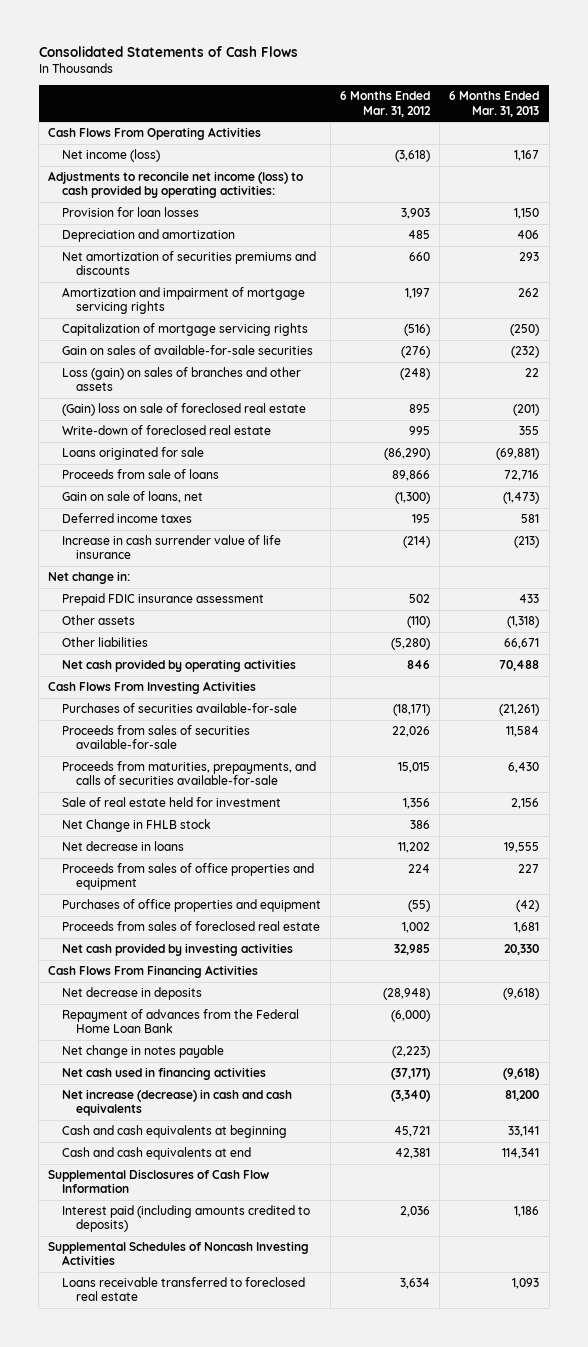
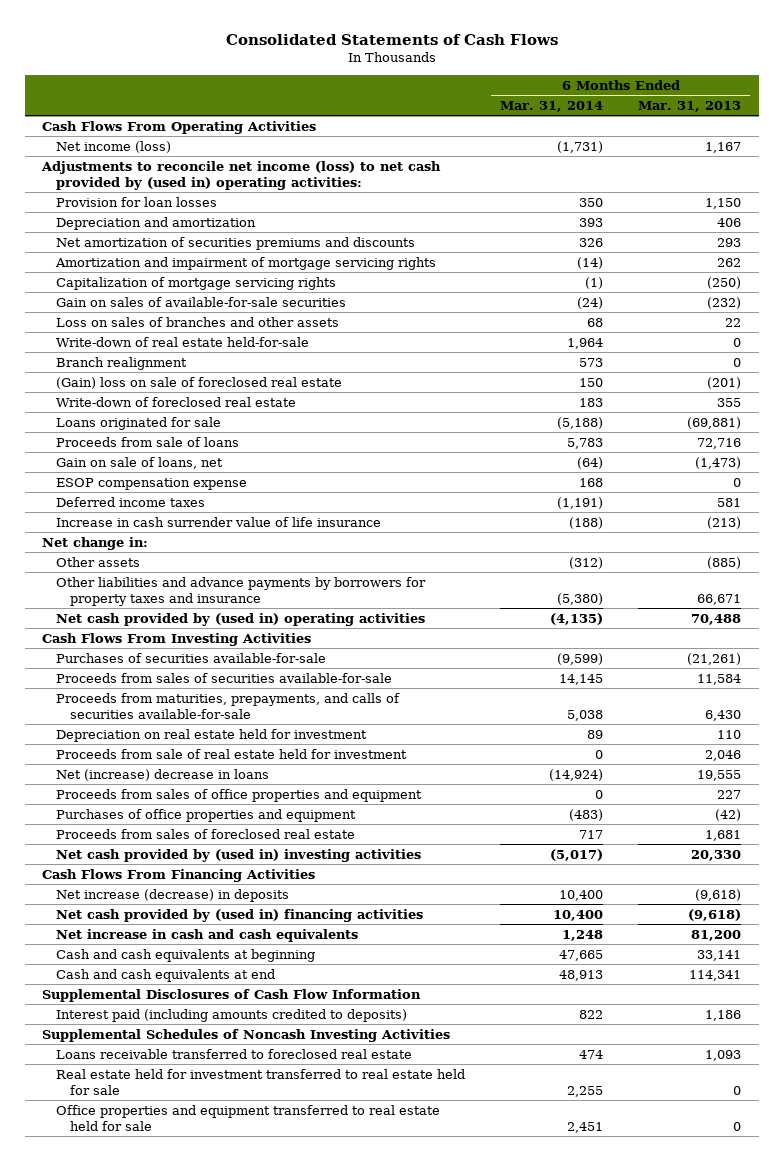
- | 6 Months Ended Mar. 31, 2012 | 6 Months Ended Mar. 31, 2013
+ | 6 Months Ended Mar. 31, 2014 | 6 Months Ended Mar. 31, 2013
- Adjustments to reconcile net income (loss) to cash provided by operating activities:
+ Adjustments to reconcile net income (loss) to net cash provided by (used in) operating activities:
- Loss (gain) on sales of branches and other assets | (248) | 22
+ Loss on sales of branches and other assets | 68 | 22
+ Write-down of real estate held-for-sale | 1,964 | 0
+ Branch realignment | 573 | 0
+ ESOP compensation expense | 168 | 0
- Prepaid FDIC insurance assessment | 502 | 433
- Other assets | (110) | (1,318)
- Other liabilities | (5,280) | 66,671
- Net cash provided by operating activities | 846 | 70,488
+ Other assets | (312) | (885)
+ Other liabilities and advance payments by borrowers for property taxes and insurance | (5,380) | 66,671
+ Net cash provided by (used in) operating activities | (4,135) | 70,488
- Sale of real estate held for investment | 1,356 | 2,156
- Net Change in FHLB stock | 386 |
- Net decrease in loans | 11,202 | 19,555
+ Depreciation on real estate held for investment | 89 | 110
+ Proceeds from sale of real estate held for investment | 0 | 2,046
+ Net (increase) decrease in loans | (14,924) | 19,555
- Net cash provided by investing activities | 32,985 | 20,330
+ Net cash provided by (used in) investing activities | (5,017) | 20,330
- Net decrease in deposits | (28,948) | (9,618)
- Repayment of advances from the Federal Home Loan Bank | (6,000) |
- Net change in notes payable | (2,223) |
- Net cash used in financing activities | (37,171) | (9,618)
- Net increase (decrease) in cash and cash equivalents | (3,340) | 81,200
+ Net increase (decrease) in deposits | 10,400 | (9,618)
+ Net cash provided by (used in) financing activities | 10,400 | (9,618)
+ Net increase in cash and cash equivalents | 1,248 | 81,200
+ Real estate held for investment transferred to real estate held for sale | 2,255 | 0
+ Office properties and equipment transferred to real estate held for sale | 2,451 | 0

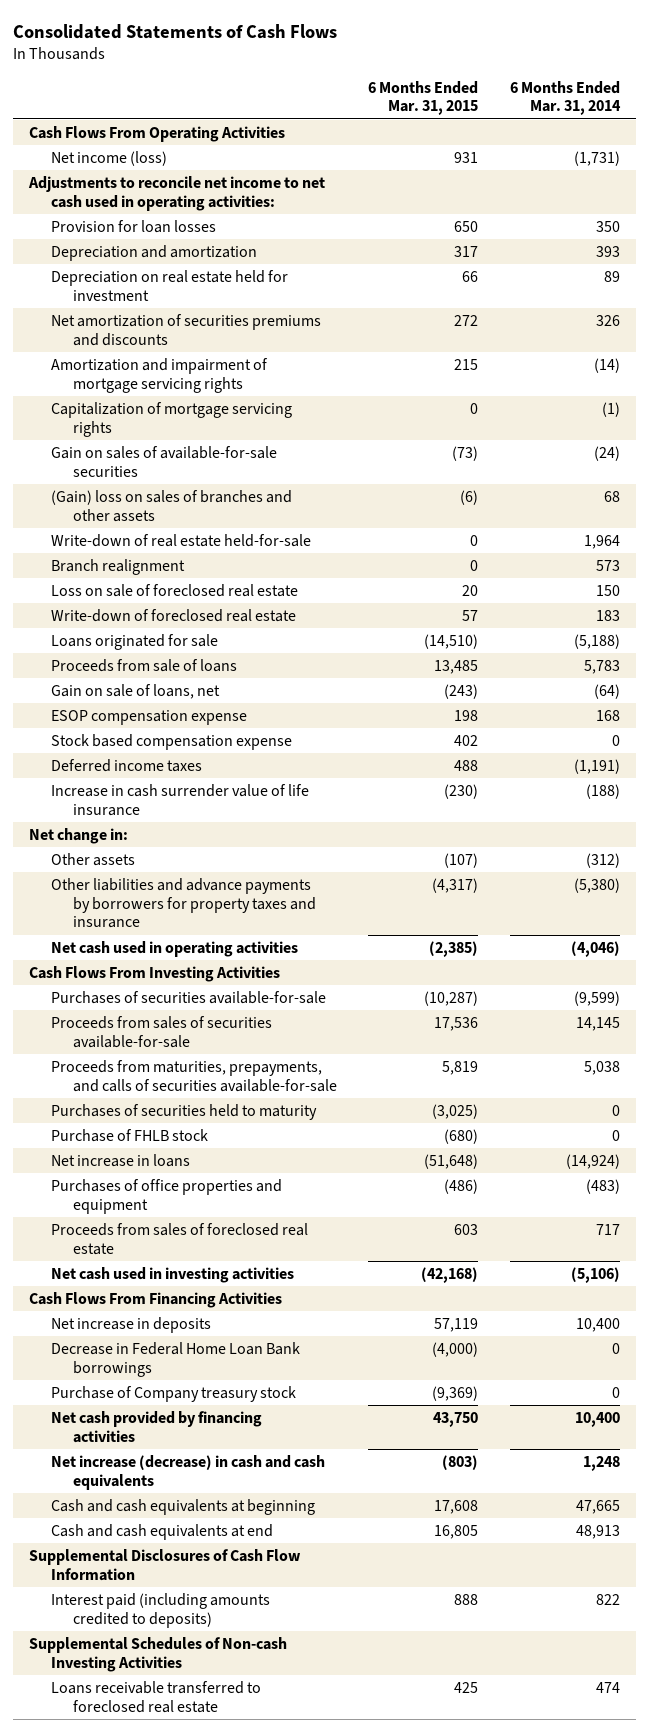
- | 6 Months Ended Mar. 31, 2014 | 6 Months Ended Mar. 31, 2013
+ | 6 Months Ended Mar. 31, 2015 | 6 Months Ended Mar. 31, 2014
- Adjustments to reconcile net income (loss) to net cash provided by (used in) operating activities:
+ Adjustments to reconcile net income to net cash used in operating activities:
moved up: Depreciation on real estate held for investment | 66 | 89
- Loss on sales of branches and other assets | 68 | 22
+ (Gain) loss on sales of branches and other assets | (6) | 68
- (Gain) loss on sale of foreclosed real estate | 150 | (201)
+ Loss on sale of foreclosed real estate | 20 | 150
+ Stock based compensation expense | 402 | 0
- Net cash provided by (used in) operating activities | (4,135) | 70,488
+ Net cash used in operating activities | (2,385) | (4,046)
- Proceeds from sale of real estate held for investment | 0 | 2,046
- Net (increase) decrease in loans | (14,924) | 19,555
- Proceeds from sales of office properties and equipment | 0 | 227
+ Purchases of securities held to maturity | (3,025) | 0
+ Purchase of FHLB stock | (680) | 0
+ Net increase in loans | (51,648) | (14,924)
- Net cash provided by (used in) investing activities | (5,017) | 20,330
+ Net cash used in investing activities | (42,168) | (5,106)
- Net increase (decrease) in deposits | 10,400 | (9,618)
- Net cash provided by (used in) financing activities | 10,400 | (9,618)
- Net increase in cash and cash equivalents | 1,248 | 81,200
+ Net increase in deposits | 57,119 | 10,400
+ Decrease in Federal Home Loan Bank borrowings | (4,000) | 0
+ Purchase of Company treasury stock | (9,369) | 0
+ Net cash provided by financing activities | 43,750 | 10,400
+ Net increase (decrease) in cash and cash equivalents | (803) | 1,248
- Supplemental Schedules of Noncash Investing Activities
+ Supplemental Schedules of Non-cash Investing Activities
- Real estate held for investment transferred to real estate held for sale | 2,255 | 0
- Office properties and equipment transferred to real estate held for sale | 2,451 | 0

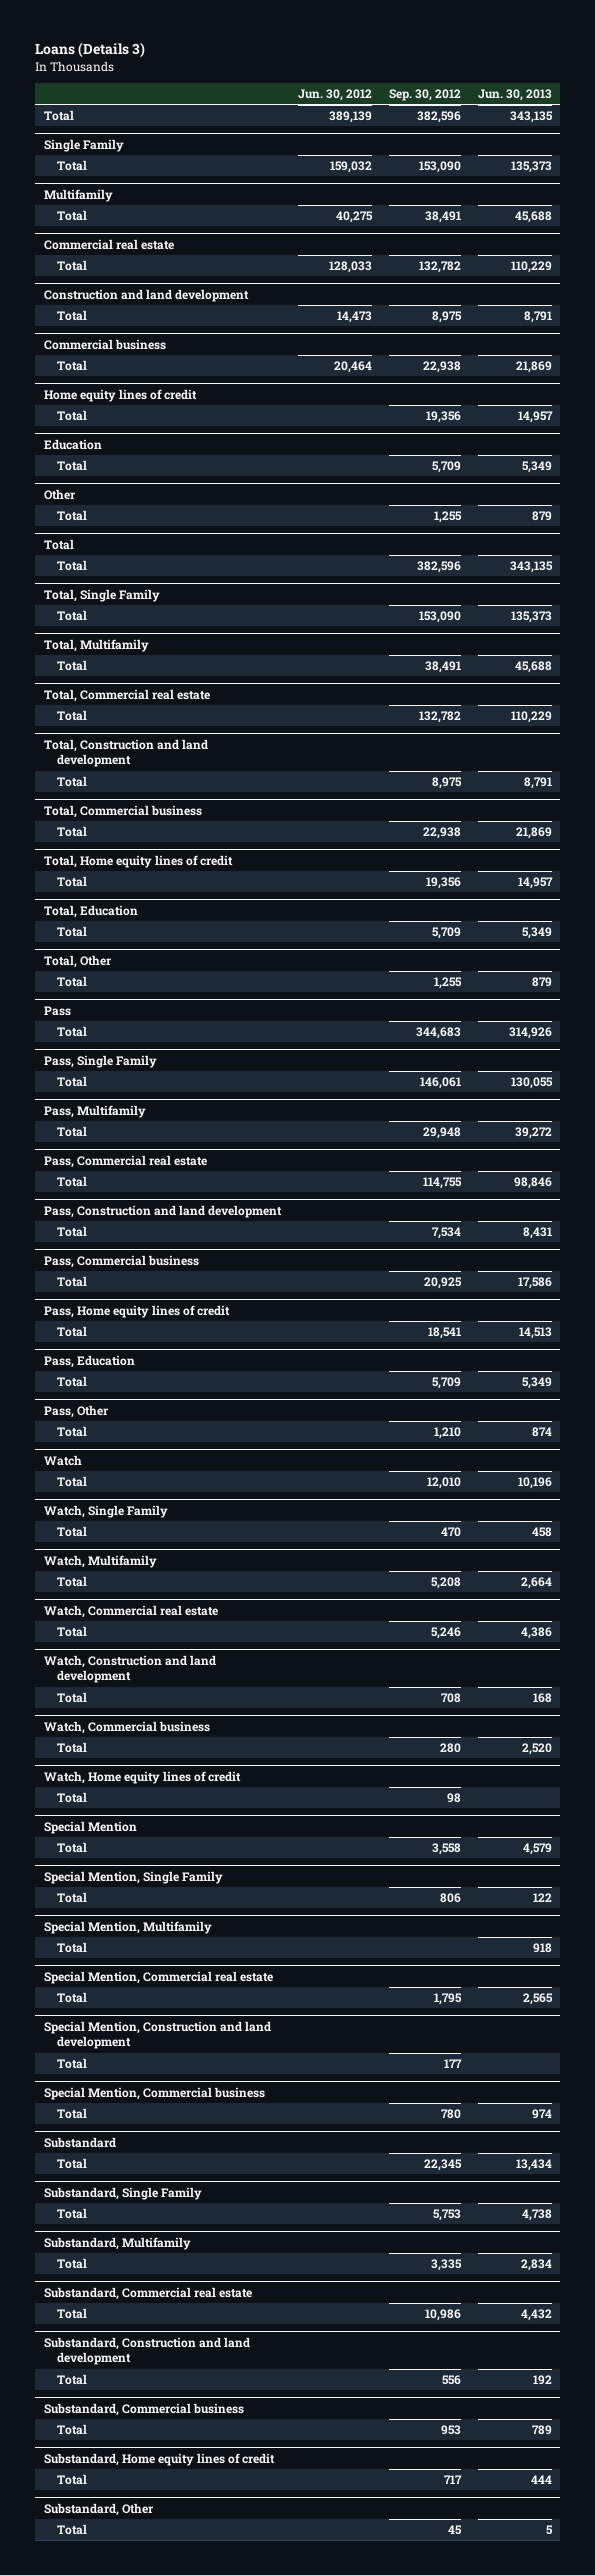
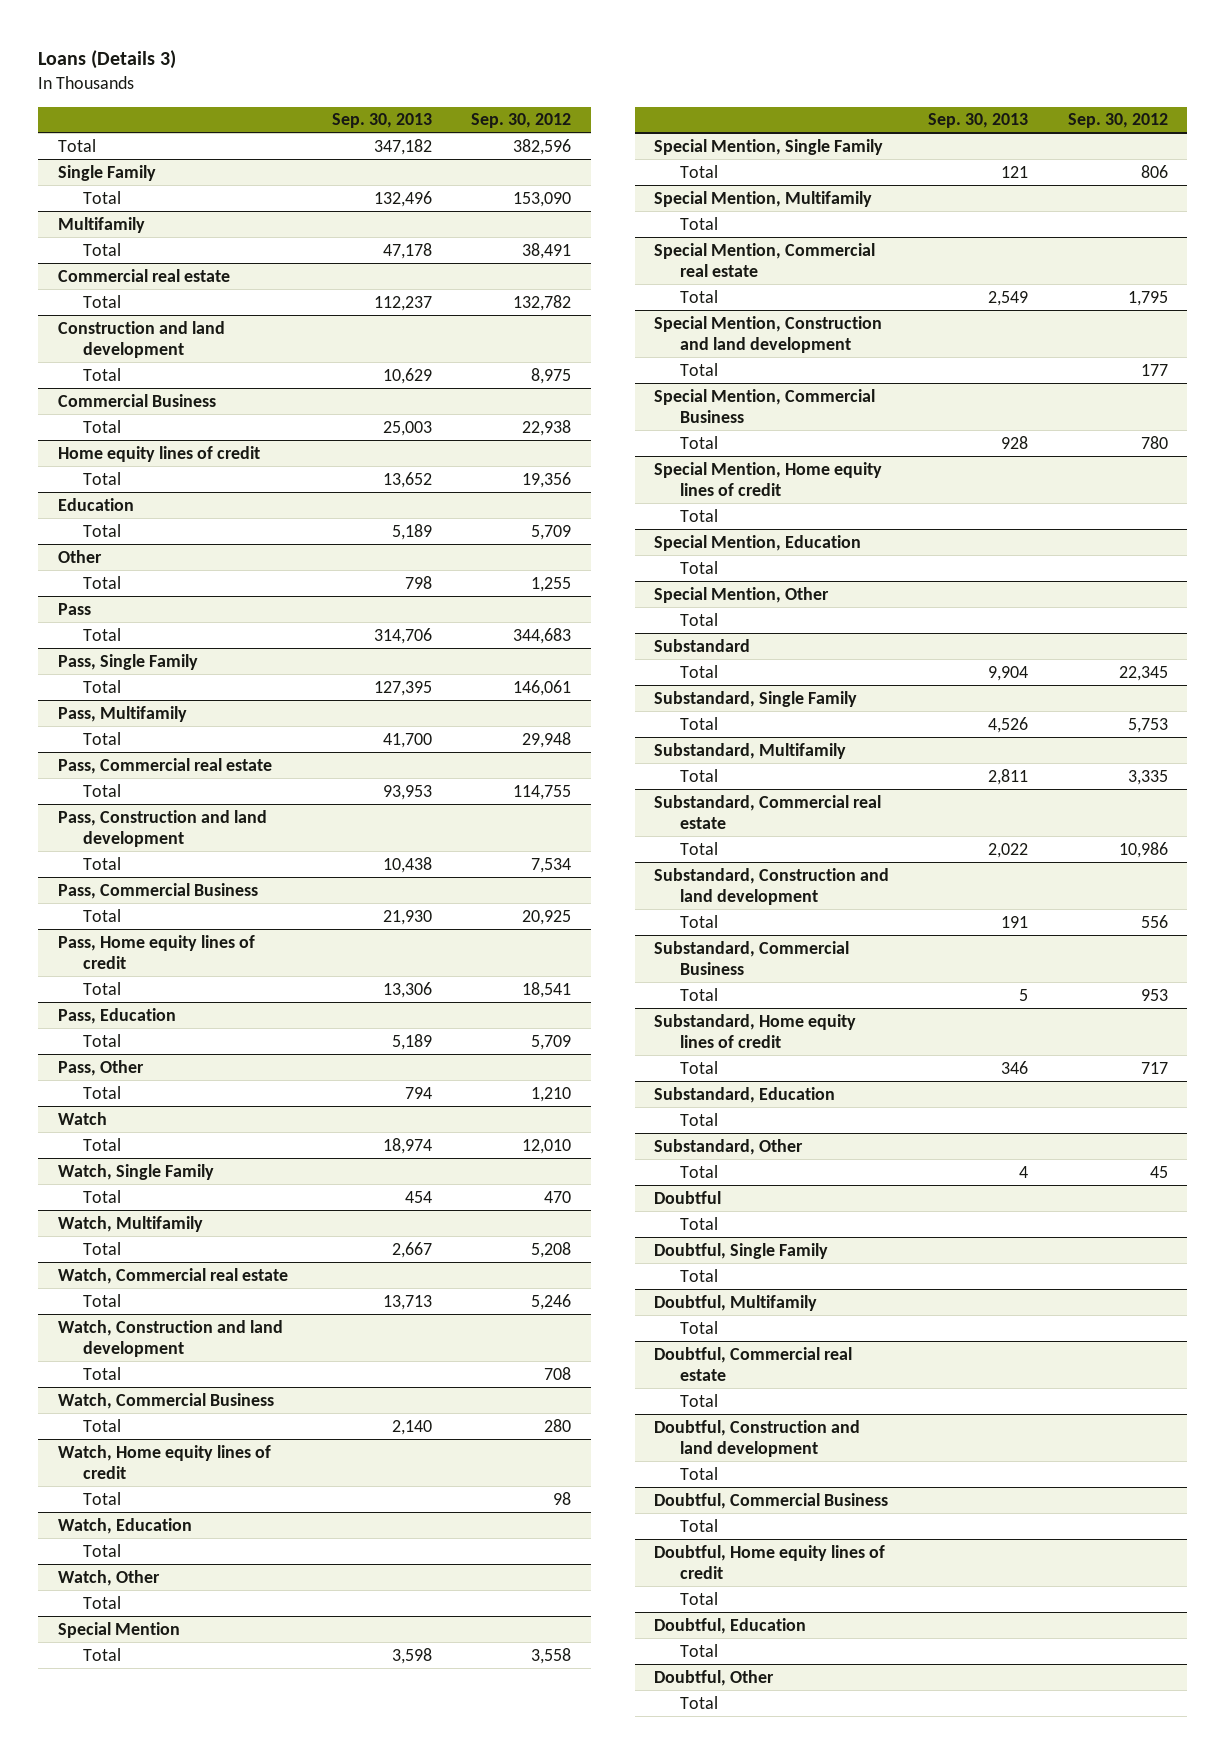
- | Jun. 30, 2012 | Sep. 30, 2012 | Jun. 30, 2013
+ | Sep. 30, 2013 | Sep. 30, 2012
- Commercial business
+ Commercial Business
- Total
- Total | | 382,596 | 343,135
- Total, Single Family
- Total | | 153,090 | 135,373
- Total, Multifamily
- Total | | 38,491 | 45,688
- Total, Commercial real estate
- Total | | 132,782 | 110,229
- Total, Construction and land development
- Total | | 8,975 | 8,791
- Total, Commercial business
- Total | | 22,938 | 21,869
- Total, Home equity lines of credit
- Total | | 19,356 | 14,957
- Total, Education
- Total | | 5,709 | 5,349
- Total, Other
- Total | | 1,255 | 879
- Pass, Commercial business
+ Pass, Commercial Business
- Watch, Commercial business
+ Watch, Commercial Business
+ Watch, Education
+ Total
+ Watch, Other
+ Total
- Special Mention, Commercial business
+ Special Mention, Commercial Business
+ Special Mention, Home equity lines of credit
+ Total
+ Special Mention, Education
+ Total
+ Special Mention, Other
+ Total
- Substandard, Commercial business
+ Substandard, Commercial Business
+ Substandard, Education
+ Total
+ Doubtful
+ Total
+ Doubtful, Single Family
+ Total
+ Doubtful, Multifamily
+ Total
+ Doubtful, Commercial real estate
+ Total
+ Doubtful, Construction and land development
+ Total
+ Doubtful, Commercial Business
+ Total
+ Doubtful, Home equity lines of credit
+ Total
+ Doubtful, Education
+ Total
+ Doubtful, Other
+ Total

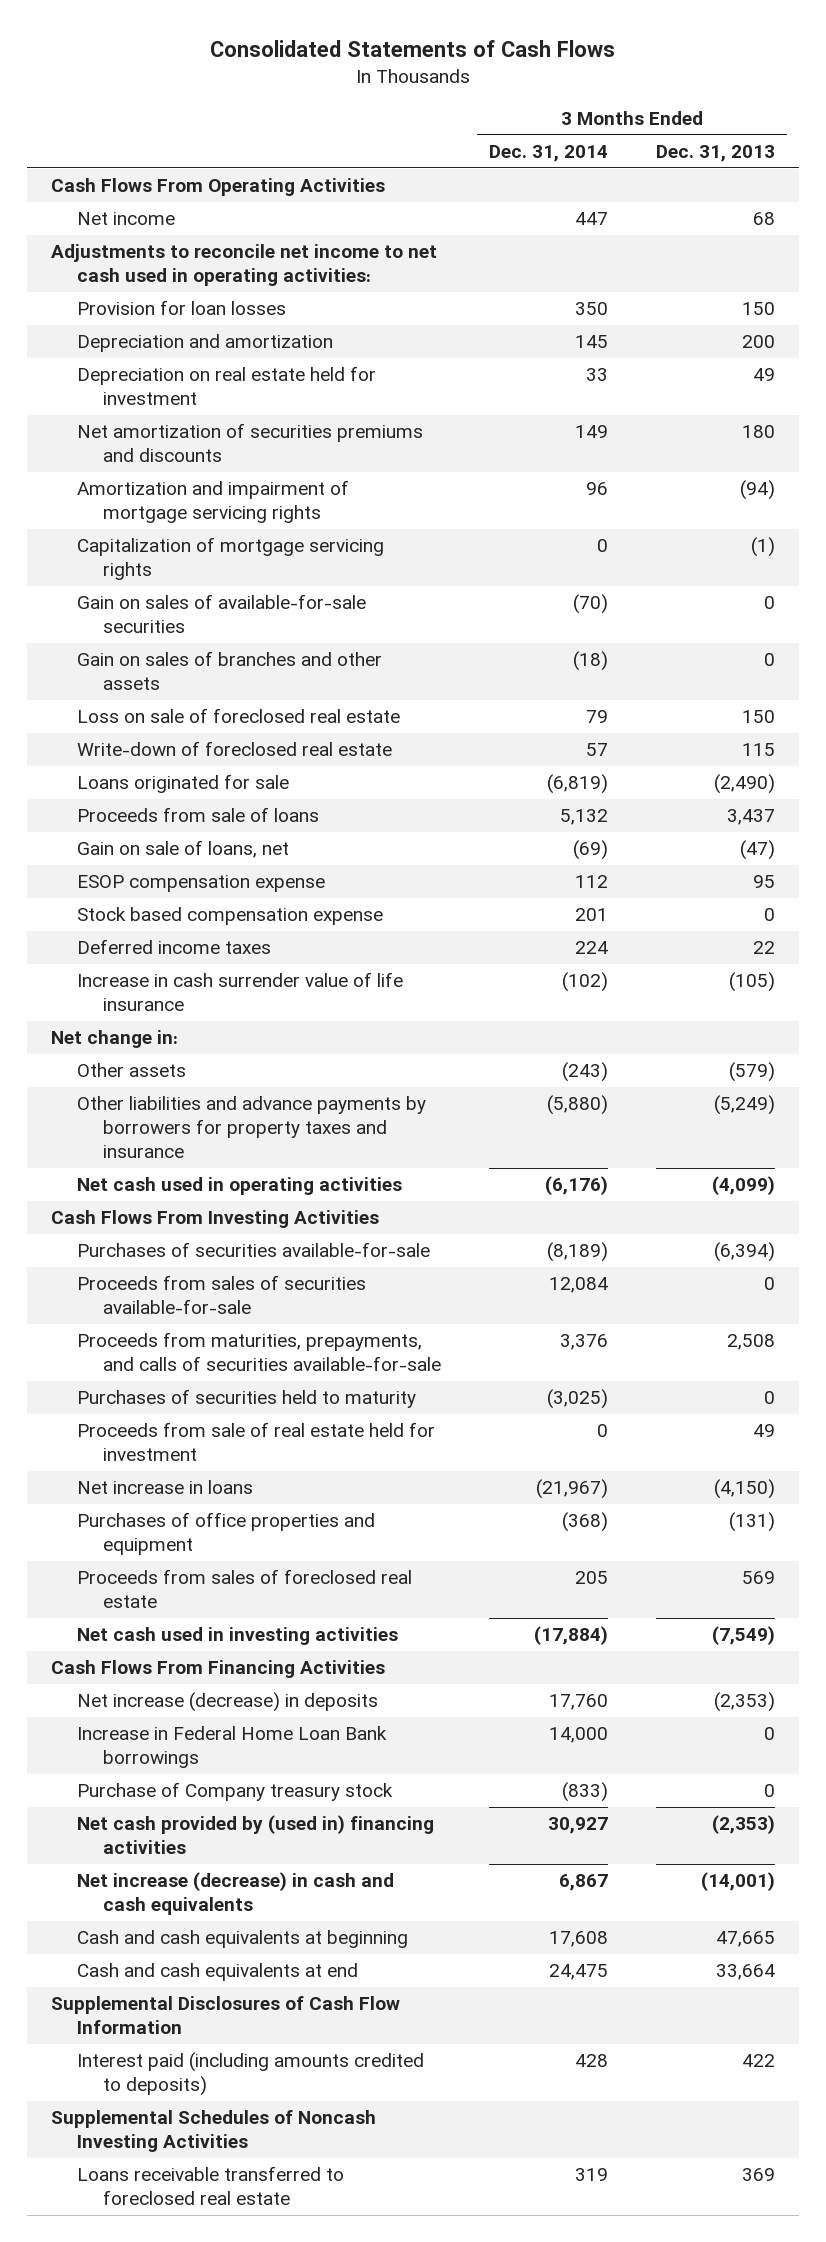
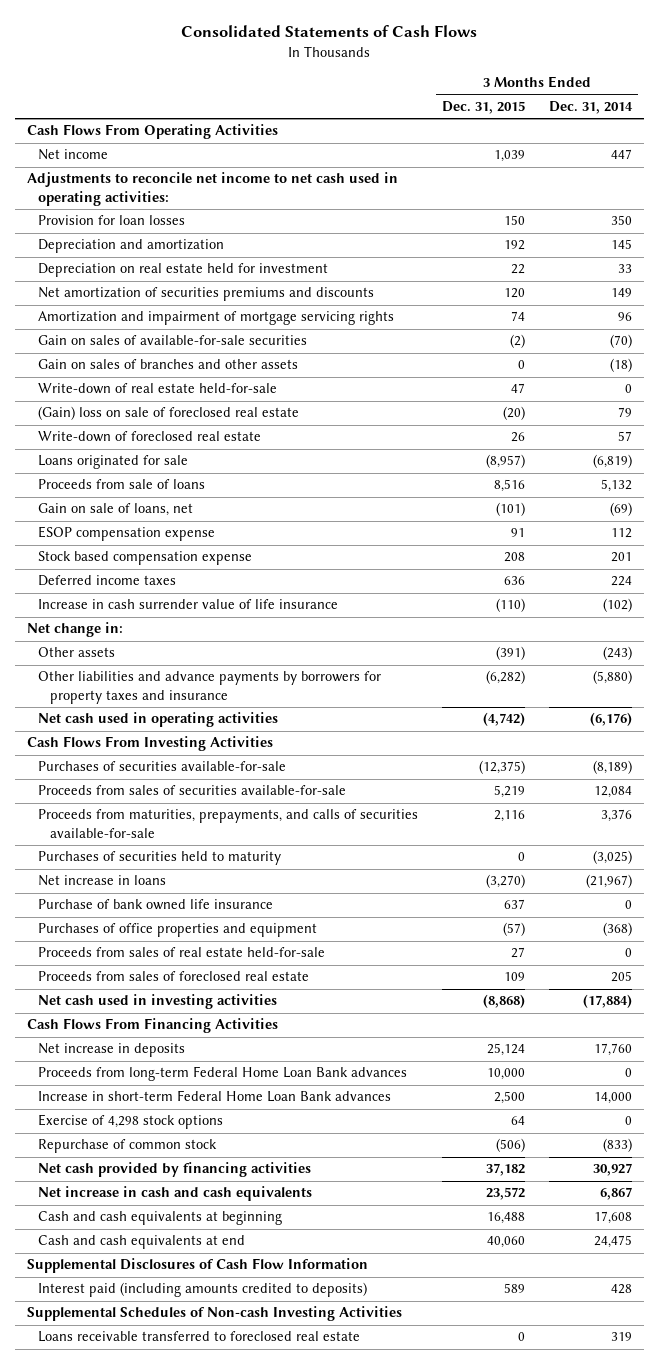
- | 3 Months Ended Dec. 31, 2014 | 3 Months Ended Dec. 31, 2013
+ | 3 Months Ended Dec. 31, 2015 | 3 Months Ended Dec. 31, 2014
- Capitalization of mortgage servicing rights | 0 | (1)
- Loss on sale of foreclosed real estate | 79 | 150
+ Write-down of real estate held-for-sale | 47 | 0
+ (Gain) loss on sale of foreclosed real estate | (20) | 79
- Proceeds from sale of real estate held for investment | 0 | 49
+ Purchase of bank owned life insurance | 637 | 0
+ Proceeds from sales of real estate held-for-sale | 27 | 0
- Net increase (decrease) in deposits | 17,760 | (2,353)
- Increase in Federal Home Loan Bank borrowings | 14,000 | 0
- Purchase of Company treasury stock | (833) | 0
- Net cash provided by (used in) financing activities | 30,927 | (2,353)
- Net increase (decrease) in cash and cash equivalents | 6,867 | (14,001)
+ Net increase in deposits | 25,124 | 17,760
+ Proceeds from long-term Federal Home Loan Bank advances | 10,000 | 0
+ Increase in short-term Federal Home Loan Bank advances | 2,500 | 14,000
+ Exercise of 4,298 stock options | 64 | 0
+ Repurchase of common stock | (506) | (833)
+ Net cash provided by financing activities | 37,182 | 30,927
+ Net increase in cash and cash equivalents | 23,572 | 6,867
- Supplemental Schedules of Noncash Investing Activities
+ Supplemental Schedules of Non-cash Investing Activities

